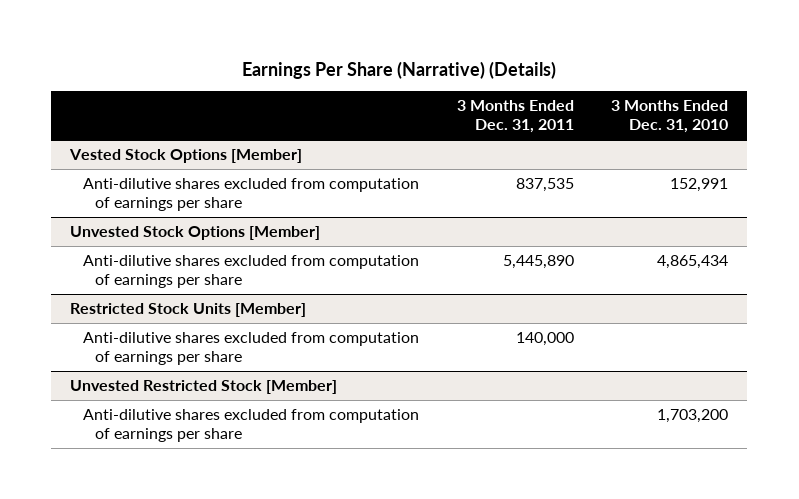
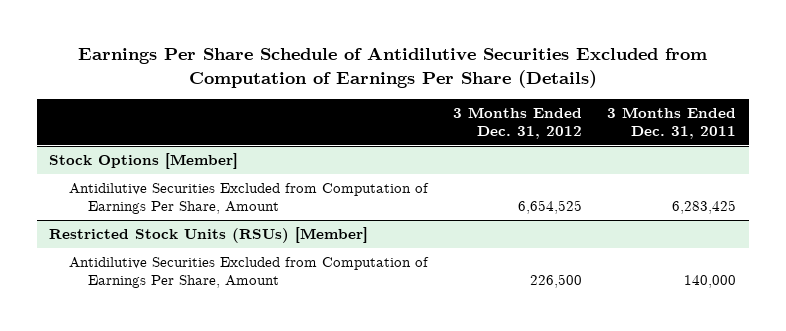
- Earnings Per Share (Narrative) (Details)
+ Earnings Per Share Schedule of Antidilutive Securities Excluded from Computation of Earnings Per Share (Details)
- | 3 Months Ended Dec. 31, 2011 | 3 Months Ended Dec. 31, 2010
+ | 3 Months Ended Dec. 31, 2012 | 3 Months Ended Dec. 31, 2011
- Vested Stock Options [Member]
- Anti-dilutive shares excluded from computation of earnings per share | 837,535 | 152,991
- Unvested Stock Options [Member]
- Anti-dilutive shares excluded from computation of earnings per share | 5,445,890 | 4,865,434
- Restricted Stock Units [Member]
- Anti-dilutive shares excluded from computation of earnings per share | 140,000 |
- Unvested Restricted Stock [Member]
- Anti-dilutive shares excluded from computation of earnings per share | | 1,703,200
+ Stock Options [Member]
+ Antidilutive Securities Excluded from Computation of Earnings Per Share, Amount | 6,654,525 | 6,283,425
+ Restricted Stock Units (RSUs) [Member]
+ Antidilutive Securities Excluded from Computation of Earnings Per Share, Amount | 226,500 | 140,000

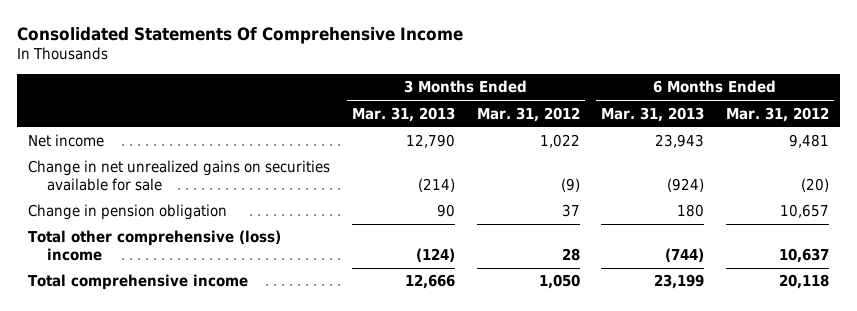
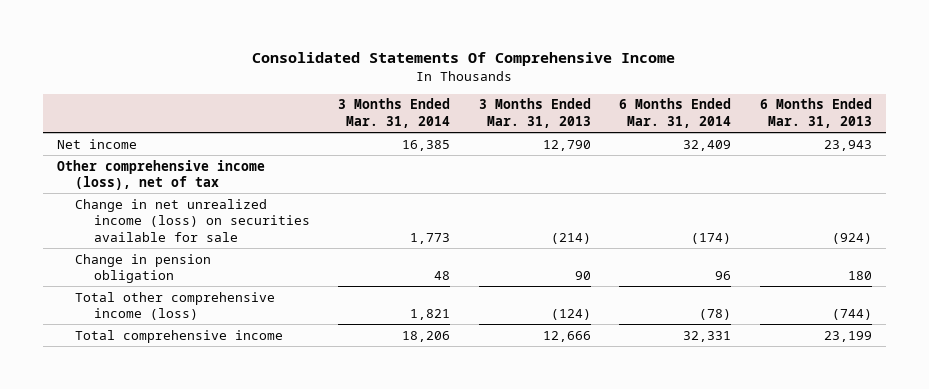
- | 3 Months Ended Mar. 31, 2013 | 3 Months Ended Mar. 31, 2012 | 6 Months Ended Mar. 31, 2013 | 6 Months Ended Mar. 31, 2012
+ | 3 Months Ended Mar. 31, 2014 | 3 Months Ended Mar. 31, 2013 | 6 Months Ended Mar. 31, 2014 | 6 Months Ended Mar. 31, 2013
- Change in net unrealized gains on securities available for sale | (214) | (9) | (924) | (20)
+ Other comprehensive income (loss), net of tax
+ Change in net unrealized income (loss) on securities available for sale | 1,773 | (214) | (174) | (924)
- Total other comprehensive (loss) income | (124) | 28 | (744) | 10,637
+ Total other comprehensive income (loss) | 1,821 | (124) | (78) | (744)

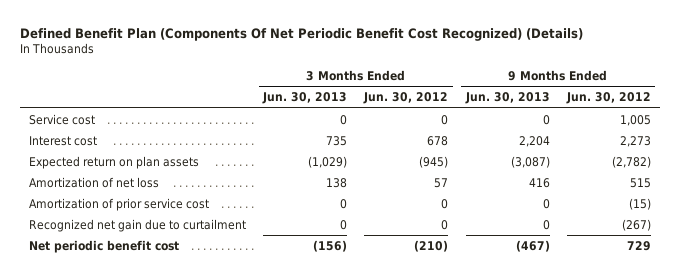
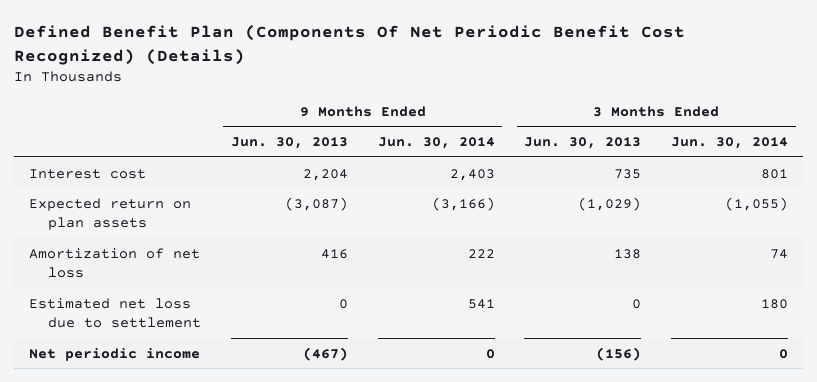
- | 3 Months Ended Jun. 30, 2013 | 3 Months Ended Jun. 30, 2012 | 9 Months Ended Jun. 30, 2013 | 9 Months Ended Jun. 30, 2012
+ | 9 Months Ended Jun. 30, 2013 | 9 Months Ended Jun. 30, 2014 | 3 Months Ended Jun. 30, 2013 | 3 Months Ended Jun. 30, 2014
- Service cost | 0 | 0 | 0 | 1,005
- Amortization of prior service cost | 0 | 0 | 0 | (15)
- Recognized net gain due to curtailment | 0 | 0 | 0 | (267)
- Net periodic benefit cost | (156) | (210) | (467) | 729
+ Estimated net loss due to settlement | 0 | 541 | 0 | 180
+ Net periodic income | (467) | 0 | (156) | 0

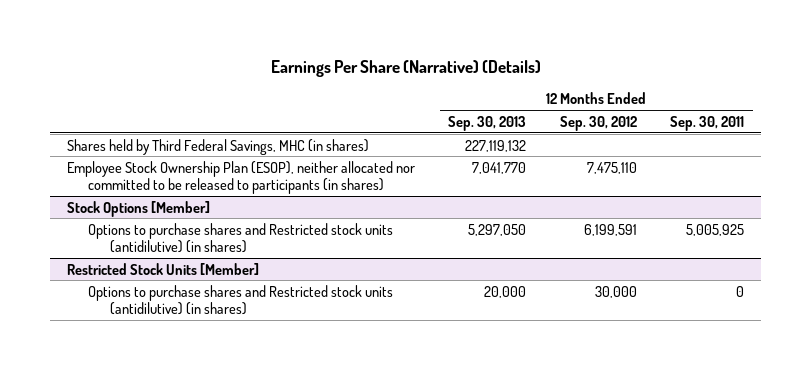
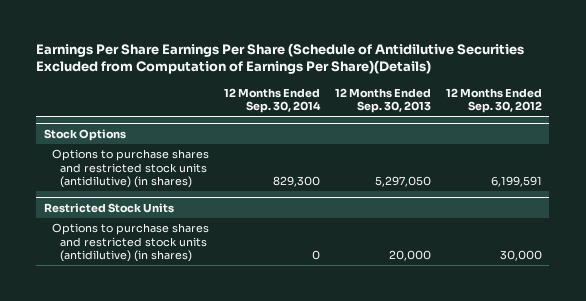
- Earnings Per Share (Narrative) (Details)
+ Earnings Per Share Earnings Per Share (Schedule of Antidilutive Securities Excluded from Computation of Earnings Per Share)(Details)
- | 12 Months Ended Sep. 30, 2013 | 12 Months Ended Sep. 30, 2012 | 12 Months Ended Sep. 30, 2011
+ | 12 Months Ended Sep. 30, 2014 | 12 Months Ended Sep. 30, 2013 | 12 Months Ended Sep. 30, 2012
- Shares held by Third Federal Savings, MHC (in shares) | 227,119,132 | |
- Employee Stock Ownership Plan (ESOP), neither allocated nor committed to be released to participants (in shares) | 7,041,770 | 7,475,110 |
- Stock Options [Member]
- Options to purchase shares and Restricted stock units (antidilutive) (in shares) | 5,297,050 | 6,199,591 | 5,005,925
- Restricted Stock Units [Member]
- Options to purchase shares and Restricted stock units (antidilutive) (in shares) | 20,000 | 30,000 | 0
+ Stock Options
+ Options to purchase shares and restricted stock units (antidilutive) (in shares) | 829,300 | 5,297,050 | 6,199,591
+ Restricted Stock Units
+ Options to purchase shares and restricted stock units (antidilutive) (in shares) | 0 | 20,000 | 30,000

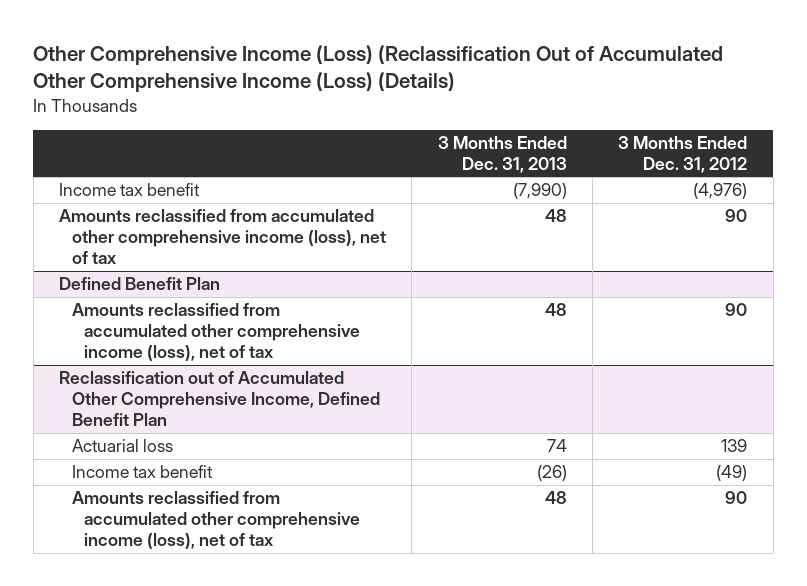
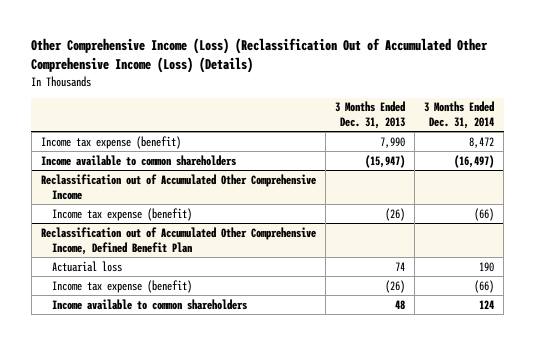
- | 3 Months Ended Dec. 31, 2013 | 3 Months Ended Dec. 31, 2012
+ | 3 Months Ended Dec. 31, 2013 | 3 Months Ended Dec. 31, 2014
- Income tax benefit | (7,990) | (4,976)
- Amounts reclassified from accumulated other comprehensive income (loss), net of tax | 48 | 90
- Defined Benefit Plan
- Amounts reclassified from accumulated other comprehensive income (loss), net of tax | 48 | 90
+ Income tax expense (benefit) | 7,990 | 8,472
+ Income available to common shareholders | (15,947) | (16,497)
+ Reclassification out of Accumulated Other Comprehensive Income
+ Income tax expense (benefit) | (26) | (66)
@ Reclassification out of Accumulated Other Comprehensive Income, Defined Benefit Plan
- Income tax benefit | (26) | (49)
- Amounts reclassified from accumulated other comprehensive income (loss), net of tax | 48 | 90
+ Income tax expense (benefit) | (26) | (66)
+ Income available to common shareholders | 48 | 124

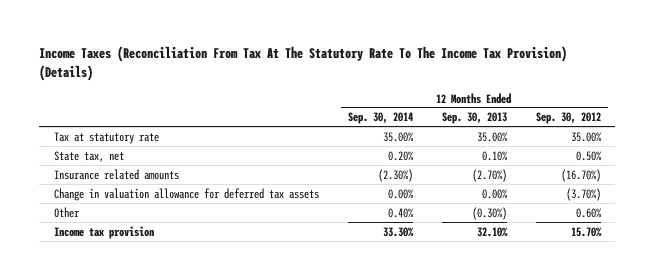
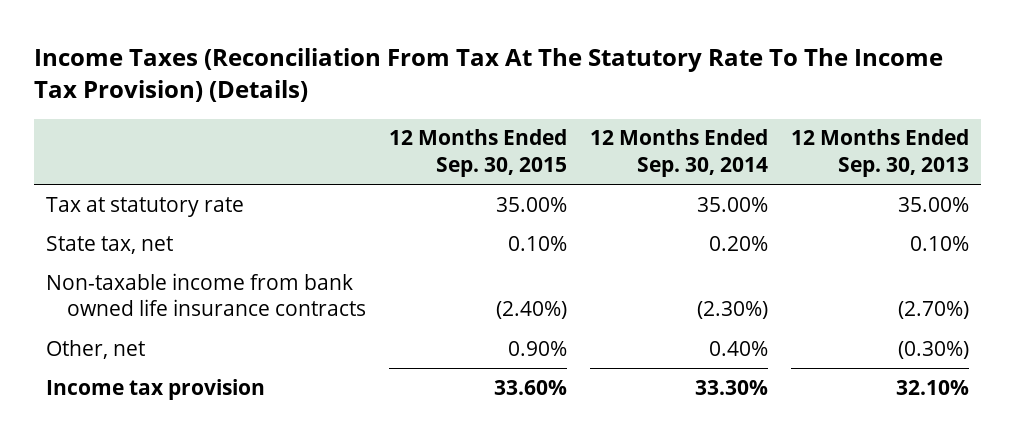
- | 12 Months Ended Sep. 30, 2014 | 12 Months Ended Sep. 30, 2013 | 12 Months Ended Sep. 30, 2012
+ | 12 Months Ended Sep. 30, 2015 | 12 Months Ended Sep. 30, 2014 | 12 Months Ended Sep. 30, 2013
- Insurance related amounts | (2.30%) | (2.70%) | (16.70%)
- Change in valuation allowance for deferred tax assets | 0.00% | 0.00% | (3.70%)
- Other | 0.40% | (0.30%) | 0.60%
+ Non-taxable income from bank owned life insurance contracts | (2.40%) | (2.30%) | (2.70%)
+ Other, net | 0.90% | 0.40% | (0.30%)

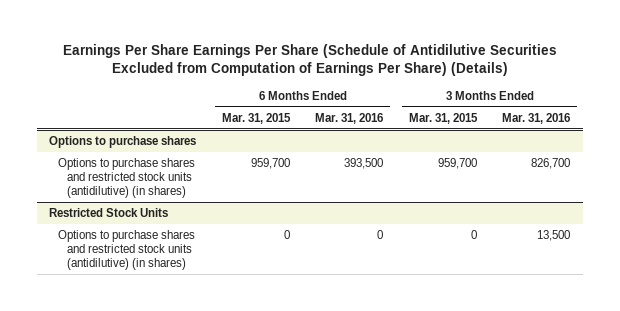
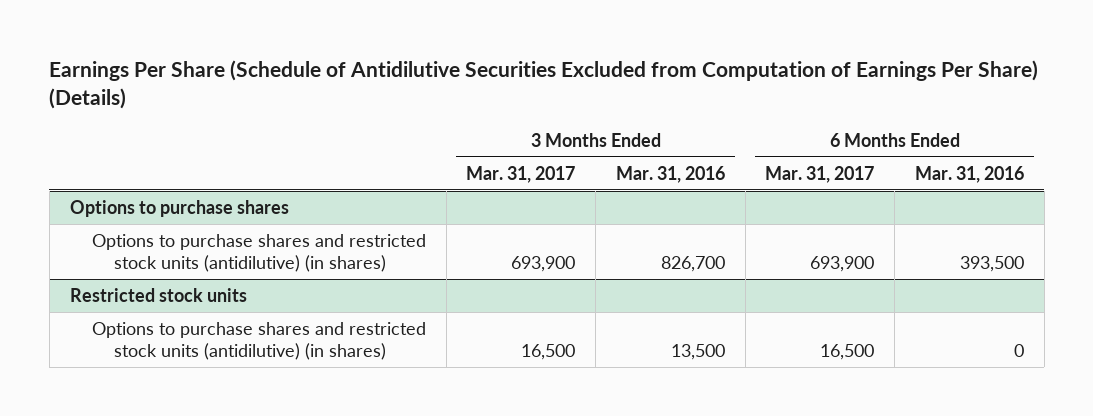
- Earnings Per Share Earnings Per Share (Schedule of Antidilutive Securities Excluded from Computation of Earnings Per Share) (Details)
+ Earnings Per Share (Schedule of Antidilutive Securities Excluded from Computation of Earnings Per Share) (Details)
- | 6 Months Ended Mar. 31, 2015 | 6 Months Ended Mar. 31, 2016 | 3 Months Ended Mar. 31, 2015 | 3 Months Ended Mar. 31, 2016
+ | 3 Months Ended Mar. 31, 2017 | 3 Months Ended Mar. 31, 2016 | 6 Months Ended Mar. 31, 2017 | 6 Months Ended Mar. 31, 2016
- Restricted Stock Units
+ Restricted stock units

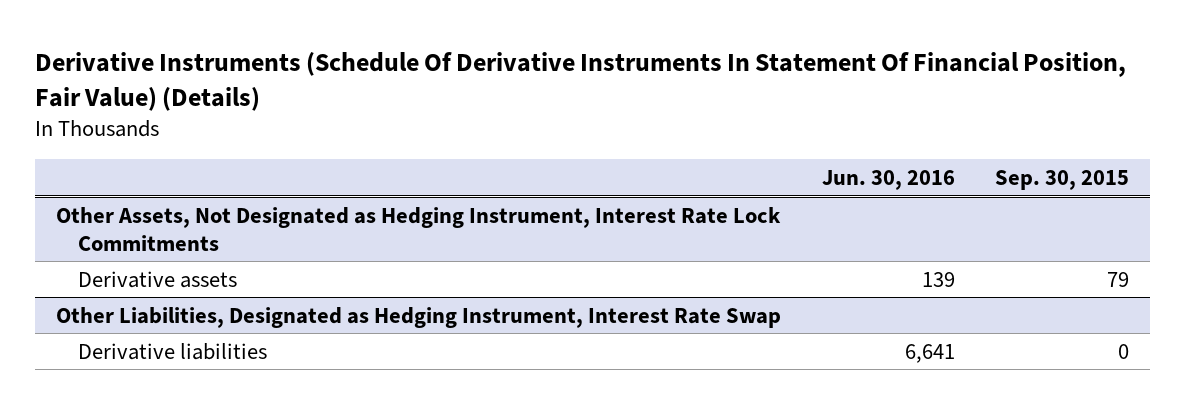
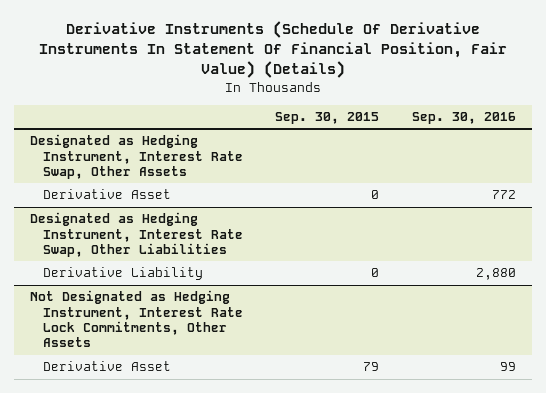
- | Jun. 30, 2016 | Sep. 30, 2015
+ | Sep. 30, 2015 | Sep. 30, 2016
- Other Assets, Not Designated as Hedging Instrument, Interest Rate Lock Commitments
- Derivative assets | 139 | 79
- Other Liabilities, Designated as Hedging Instrument, Interest Rate Swap
- Derivative liabilities | 6,641 | 0
+ Designated as Hedging Instrument, Interest Rate Swap, Other Assets
+ Derivative Asset | 0 | 772
+ Designated as Hedging Instrument, Interest Rate Swap, Other Liabilities
+ Derivative Liability | 0 | 2,880
+ Not Designated as Hedging Instrument, Interest Rate Lock Commitments, Other Assets
+ Derivative Asset | 79 | 99

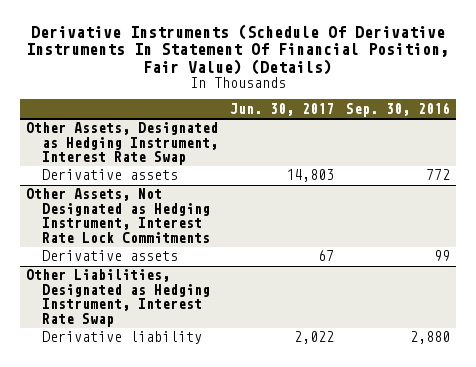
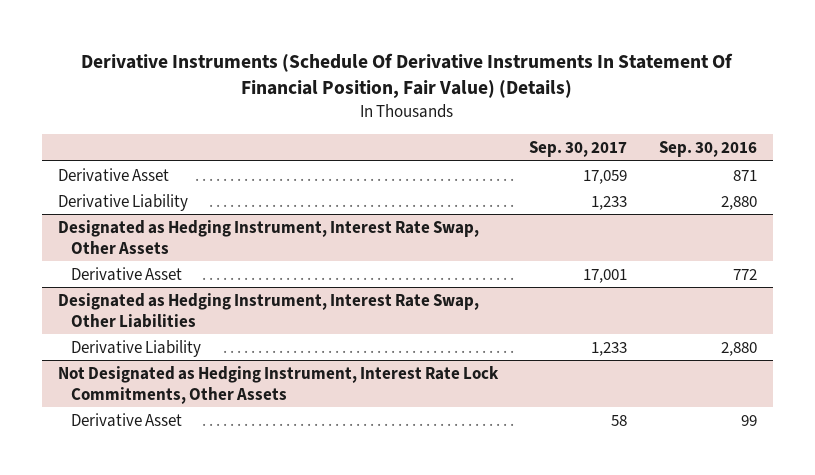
- | Jun. 30, 2017 | Sep. 30, 2016
+ | Sep. 30, 2017 | Sep. 30, 2016
- Other Assets, Designated as Hedging Instrument, Interest Rate Swap
- Derivative assets | 14,803 | 772
- Other Assets, Not Designated as Hedging Instrument, Interest Rate Lock Commitments
- Derivative assets | 67 | 99
- Other Liabilities, Designated as Hedging Instrument, Interest Rate Swap
- Derivative liability | 2,022 | 2,880
+ Derivative Asset | 17,059 | 871
+ Derivative Liability | 1,233 | 2,880
+ Designated as Hedging Instrument, Interest Rate Swap, Other Assets
+ Derivative Asset | 17,001 | 772
+ Designated as Hedging Instrument, Interest Rate Swap, Other Liabilities
+ Derivative Liability | 1,233 | 2,880
+ Not Designated as Hedging Instrument, Interest Rate Lock Commitments, Other Assets
+ Derivative Asset | 58 | 99

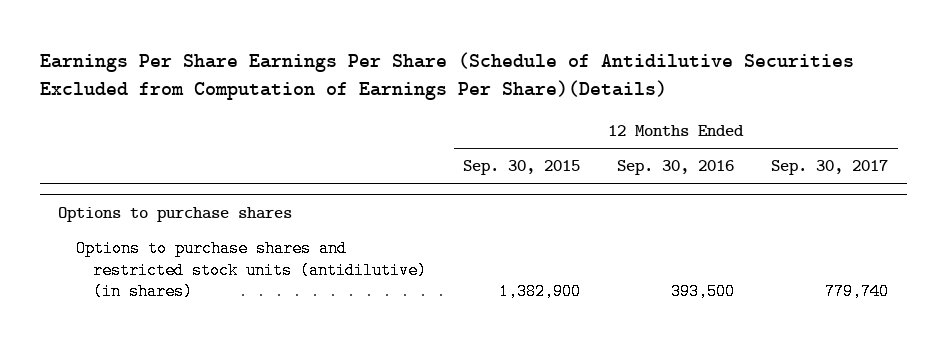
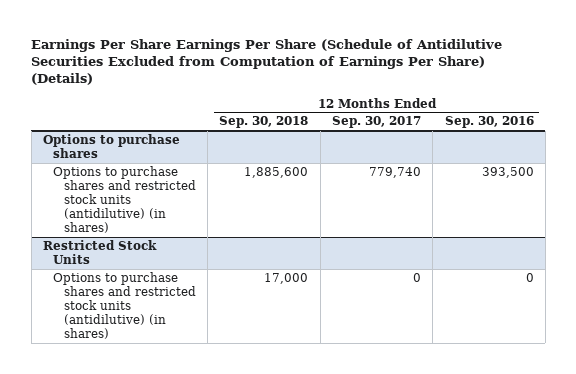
- Earnings Per Share Earnings Per Share (Schedule of Antidilutive Securities Excluded from Computation of Earnings Per Share)(Details)
+ Earnings Per Share Earnings Per Share (Schedule of Antidilutive Securities Excluded from Computation of Earnings Per Share) (Details)
- | 12 Months Ended Sep. 30, 2015 | 12 Months Ended Sep. 30, 2016 | 12 Months Ended Sep. 30, 2017
+ | 12 Months Ended Sep. 30, 2018 | 12 Months Ended Sep. 30, 2017 | 12 Months Ended Sep. 30, 2016
+ Restricted Stock Units
+ Options to purchase shares and restricted stock units (antidilutive) (in shares) | 17,000 | 0 | 0

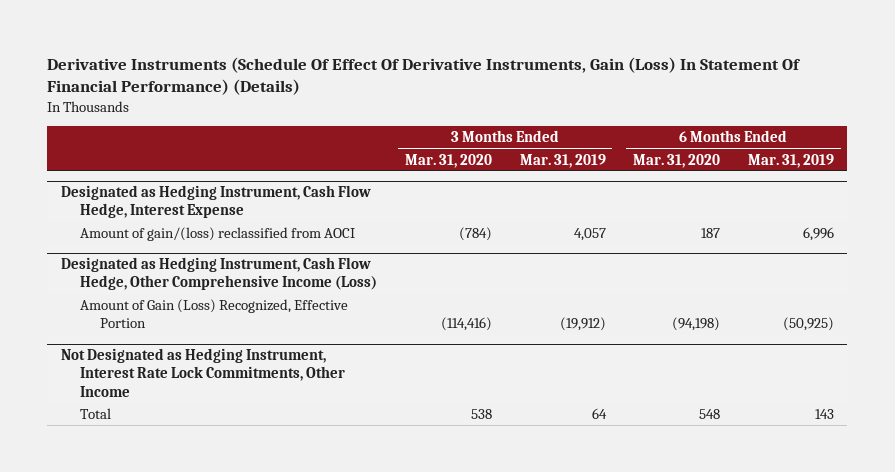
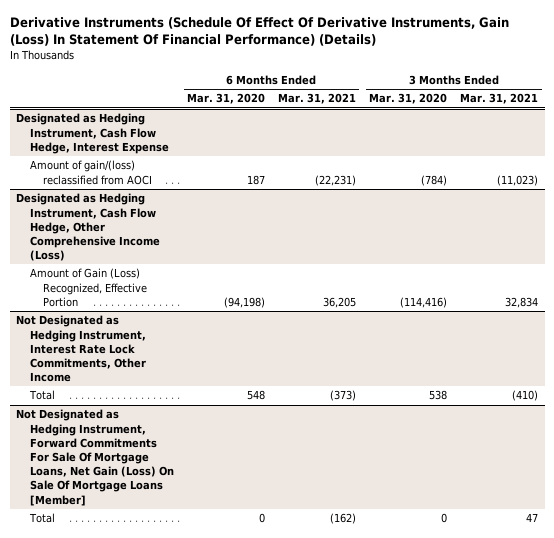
- | 3 Months Ended Mar. 31, 2020 | 3 Months Ended Mar. 31, 2019 | 6 Months Ended Mar. 31, 2020 | 6 Months Ended Mar. 31, 2019
+ | 6 Months Ended Mar. 31, 2020 | 6 Months Ended Mar. 31, 2021 | 3 Months Ended Mar. 31, 2020 | 3 Months Ended Mar. 31, 2021
+ Not Designated as Hedging Instrument, Forward Commitments For Sale Of Mortgage Loans, Net Gain (Loss) On Sale Of Mortgage Loans [Member]
+ Total | 0 | (162) | 0 | 47

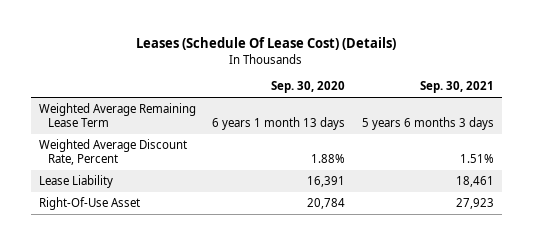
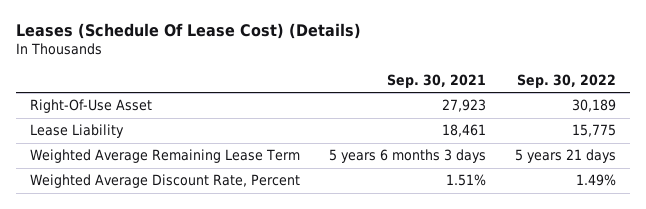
- | Sep. 30, 2020 | Sep. 30, 2021
+ | Sep. 30, 2021 | Sep. 30, 2022
moved up: Right-Of-Use Asset | 27,923 | 30,189
moved up: Lease Liability | 18,461 | 15,775

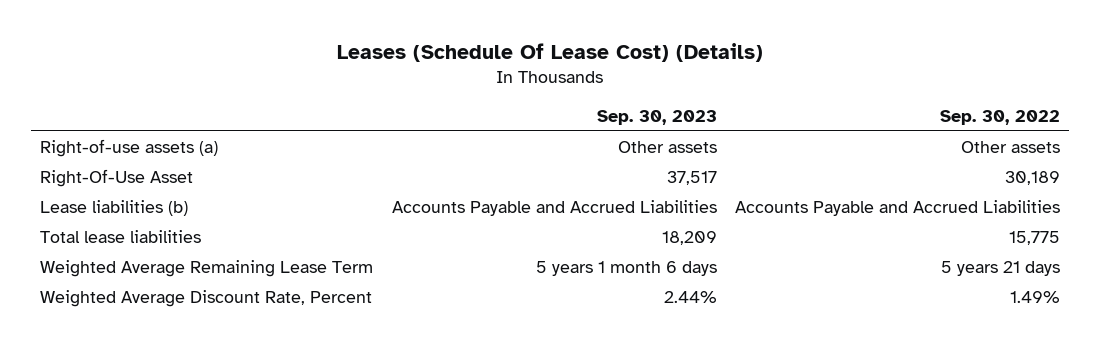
- | Sep. 30, 2021 | Sep. 30, 2022
+ | Sep. 30, 2023 | Sep. 30, 2022
+ Right-of-use assets (a) | Other assets | Other assets
- Lease Liability | 18,461 | 15,775
+ Lease liabilities (b) | Accounts Payable and Accrued Liabilities | Accounts Payable and Accrued Liabilities
+ Total lease liabilities | 18,209 | 15,775

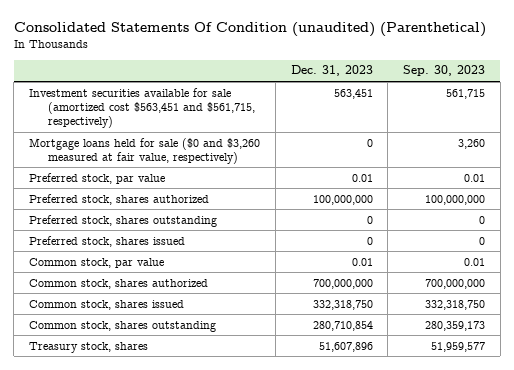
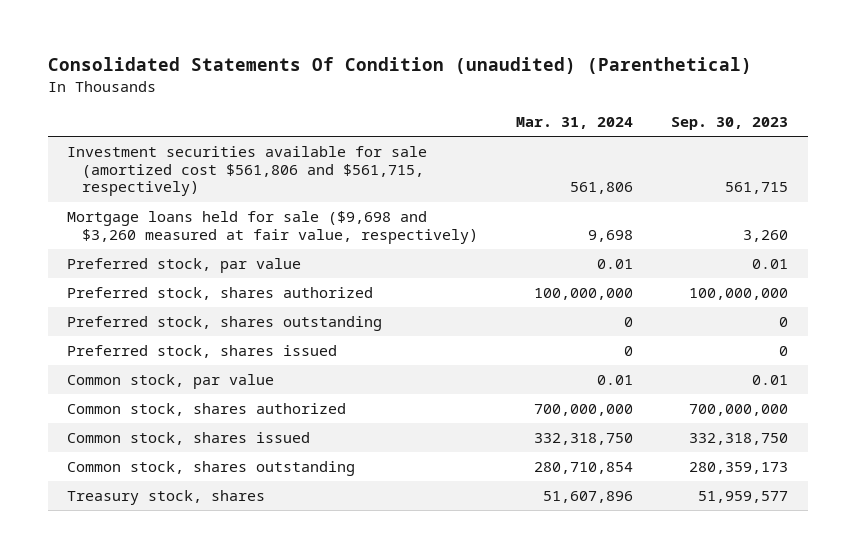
- | Dec. 31, 2023 | Sep. 30, 2023
+ | Mar. 31, 2024 | Sep. 30, 2023
- Investment securities available for sale (amortized cost $563,451 and $561,715, respectively) | 563,451 | 561,715
- Mortgage loans held for sale ($0 and $3,260 measured at fair value, respectively) | 0 | 3,260
+ Investment securities available for sale (amortized cost $561,806 and $561,715, respectively) | 561,806 | 561,715
+ Mortgage loans held for sale ($9,698 and $3,260 measured at fair value, respectively) | 9,698 | 3,260

